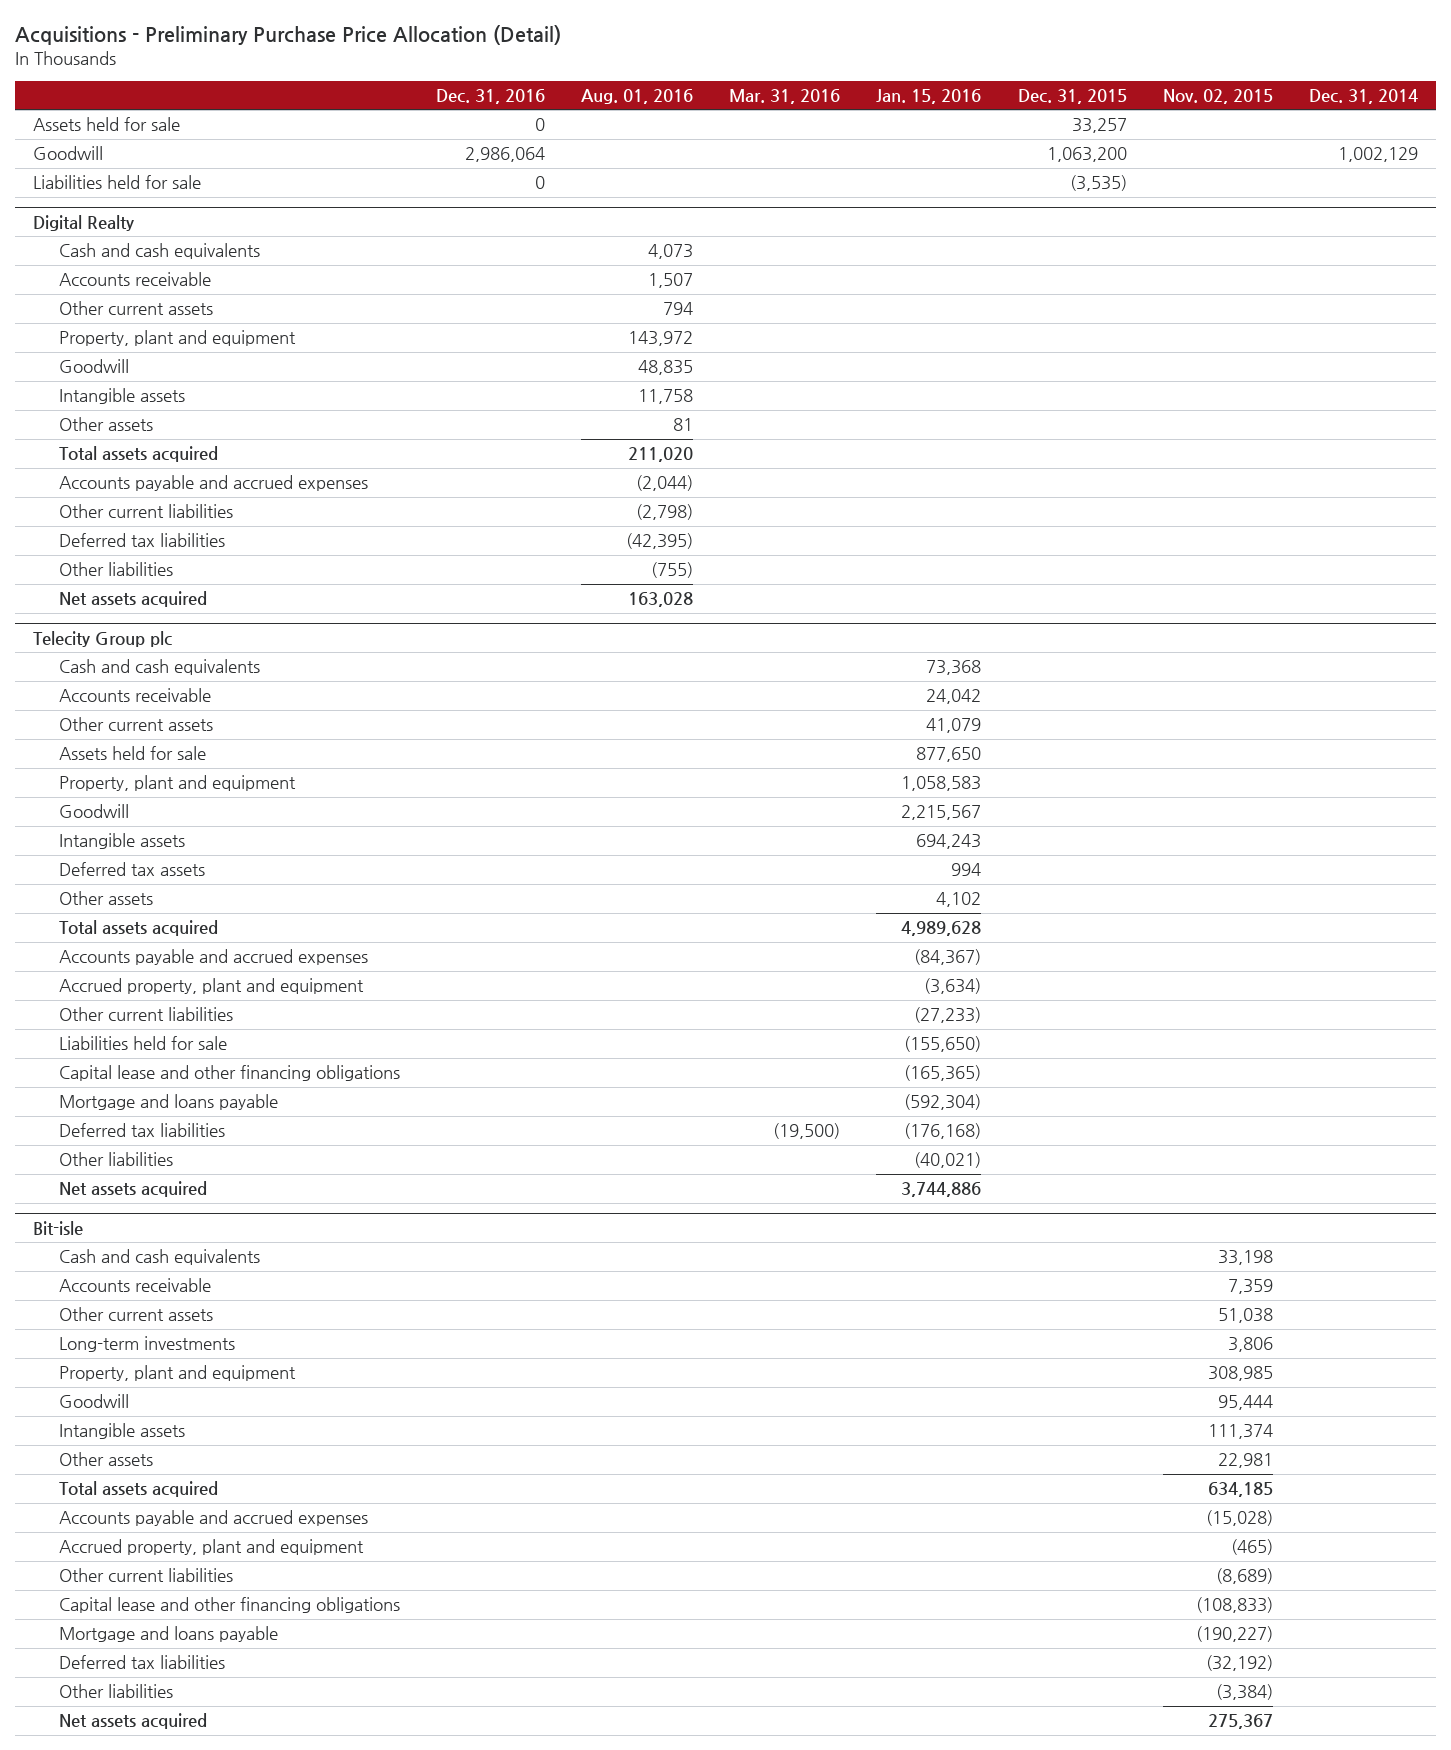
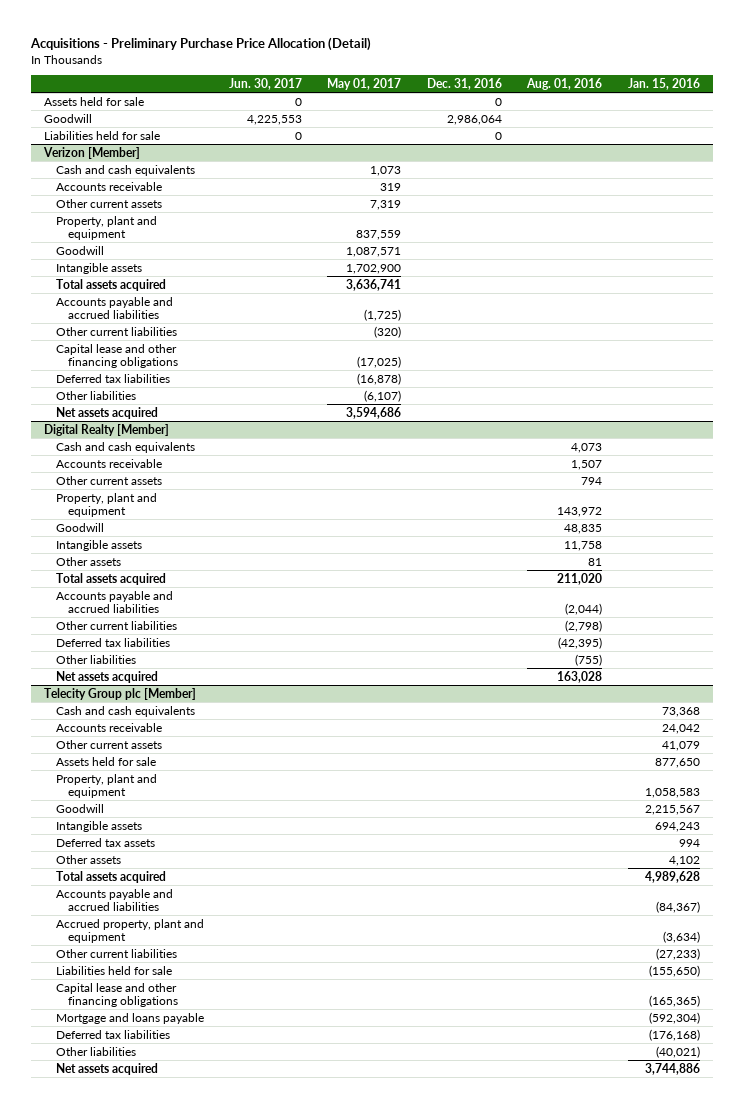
- | Dec. 31, 2016 | Aug. 01, 2016 | Mar. 31, 2016 | Jan. 15, 2016 | Dec. 31, 2015 | Nov. 02, 2015 | Dec. 31, 2014
+ | Jun. 30, 2017 | May 01, 2017 | Dec. 31, 2016 | Aug. 01, 2016 | Jan. 15, 2016
- Digital Realty
+ Verizon [Member]
+ Cash and cash equivalents | | 1,073 | | |
+ Accounts receivable | | 319 | | |
+ Other current assets | | 7,319 | | |
+ Property, plant and equipment | | 837,559 | | |
+ Goodwill | | 1,087,571 | | |
+ Intangible assets | | 1,702,900 | | |
+ Total assets acquired | | 3,636,741 | | |
+ Accounts payable and accrued liabilities | | (1,725) | | |
+ Other current liabilities | | (320) | | |
+ Capital lease and other financing obligations | | (17,025) | | |
+ Deferred tax liabilities | | (16,878) | | |
+ Other liabilities | | (6,107) | | |
+ Net assets acquired | | 3,594,686 | | |
+ Digital Realty [Member]
- Accounts payable and accrued expenses | | (2,044) | | | | |
+ Accounts payable and accrued liabilities | | | | (2,044) |
- Telecity Group plc
+ Telecity Group plc [Member]
- Accounts payable and accrued expenses | | | | (84,367) | | |
+ Accounts payable and accrued liabilities | | | | | (84,367)
- Bit-isle
- Cash and cash equivalents | | | | | | 33,198 |
- Accounts receivable | | | | | | 7,359 |
- Other current assets | | | | | | 51,038 |
- Long-term investments | | | | | | 3,806 |
- Property, plant and equipment | | | | | | 308,985 |
- Goodwill | | | | | | 95,444 |
- Intangible assets | | | | | | 111,374 |
- Other assets | | | | | | 22,981 |
- Total assets acquired | | | | | | 634,185 |
- Accounts payable and accrued expenses | | | | | | (15,028) |
- Accrued property, plant and equipment | | | | | | (465) |
- Other current liabilities | | | | | | (8,689) |
- Capital lease and other financing obligations | | | | | | (108,833) |
- Mortgage and loans payable | | | | | | (190,227) |
- Deferred tax liabilities | | | | | | (32,192) |
- Other liabilities | | | | | | (3,384) |
- Net assets acquired | | | | | | 275,367 |

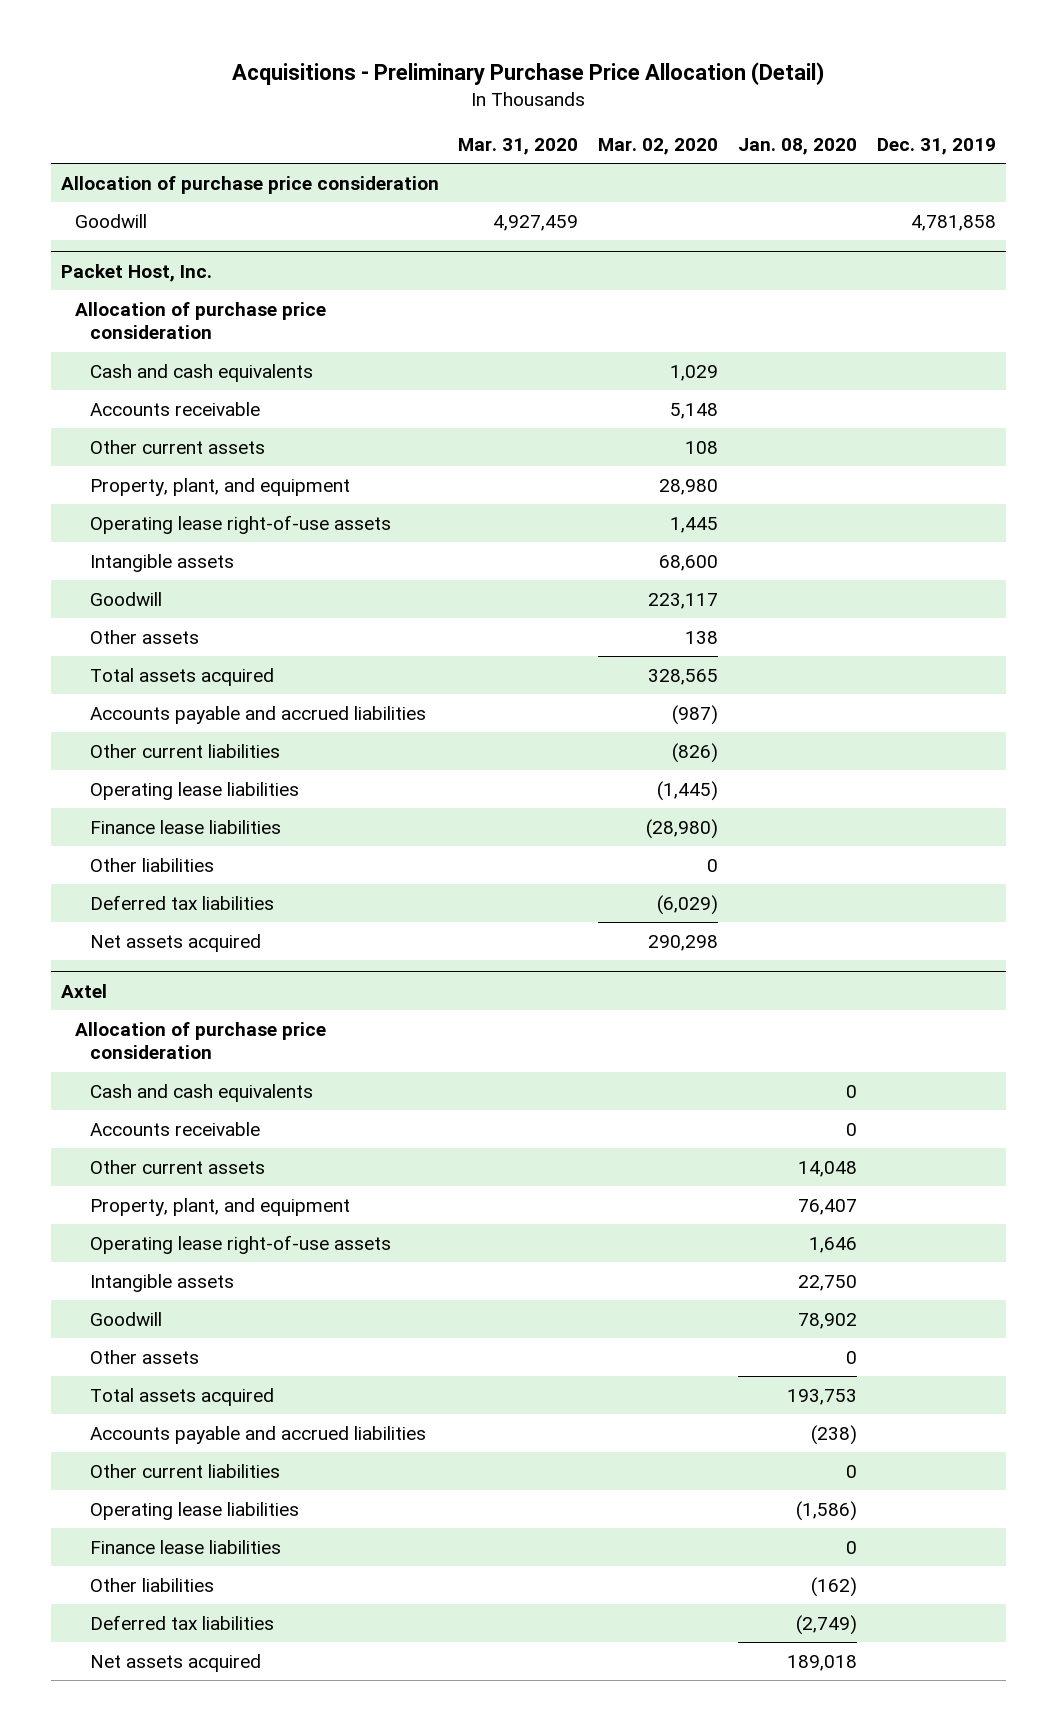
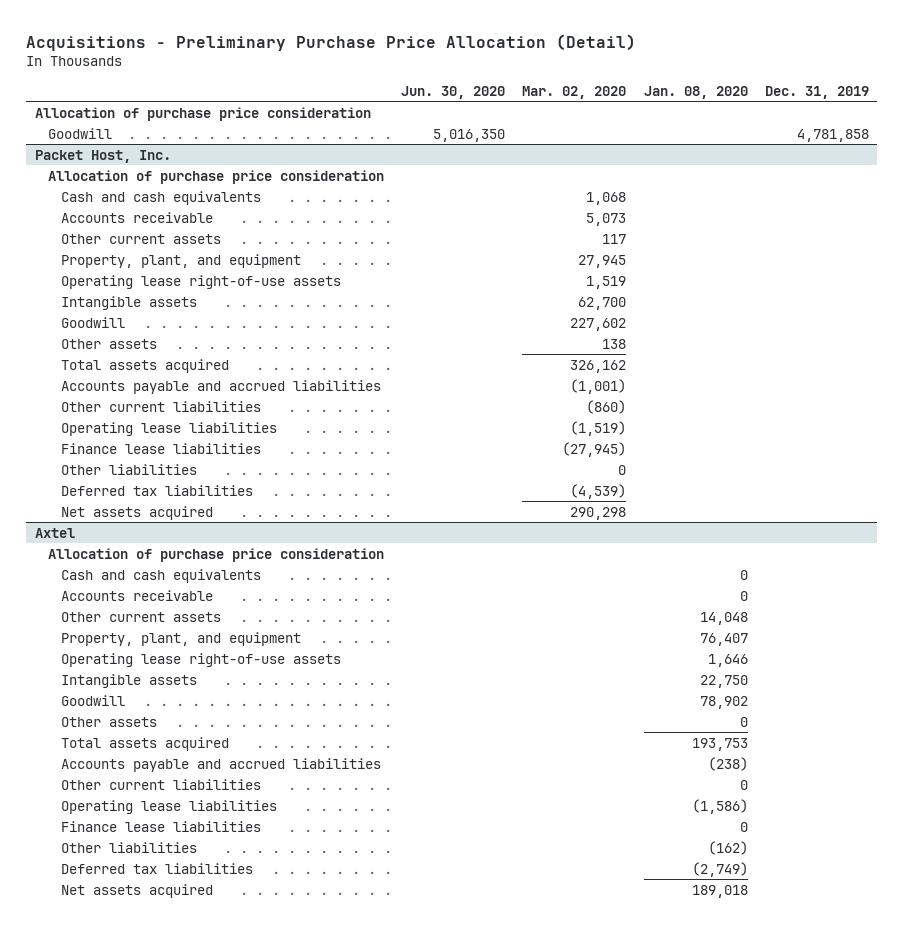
- | Mar. 31, 2020 | Mar. 02, 2020 | Jan. 08, 2020 | Dec. 31, 2019
+ | Jun. 30, 2020 | Mar. 02, 2020 | Jan. 08, 2020 | Dec. 31, 2019
@ Packet Host, Inc.
- Cash and cash equivalents | | 1,029 | |
- Accounts receivable | | 5,148 | |
- Other current assets | | 108 | |
- Property, plant, and equipment | | 28,980 | |
- Operating lease right-of-use assets | | 1,445 | |
- Intangible assets | | 68,600 | |
- Goodwill | | 223,117 | |
+ Cash and cash equivalents | | 1,068 | |
+ Accounts receivable | | 5,073 | |
+ Other current assets | | 117 | |
+ Property, plant, and equipment | | 27,945 | |
+ Operating lease right-of-use assets | | 1,519 | |
+ Intangible assets | | 62,700 | |
+ Goodwill | | 227,602 | |
- Total assets acquired | | 328,565 | |
- Accounts payable and accrued liabilities | | (987) | |
- Other current liabilities | | (826) | |
- Operating lease liabilities | | (1,445) | |
- Finance lease liabilities | | (28,980) | |
+ Total assets acquired | | 326,162 | |
+ Accounts payable and accrued liabilities | | (1,001) | |
+ Other current liabilities | | (860) | |
+ Operating lease liabilities | | (1,519) | |
+ Finance lease liabilities | | (27,945) | |
- Deferred tax liabilities | | (6,029) | |
+ Deferred tax liabilities | | (4,539) | |

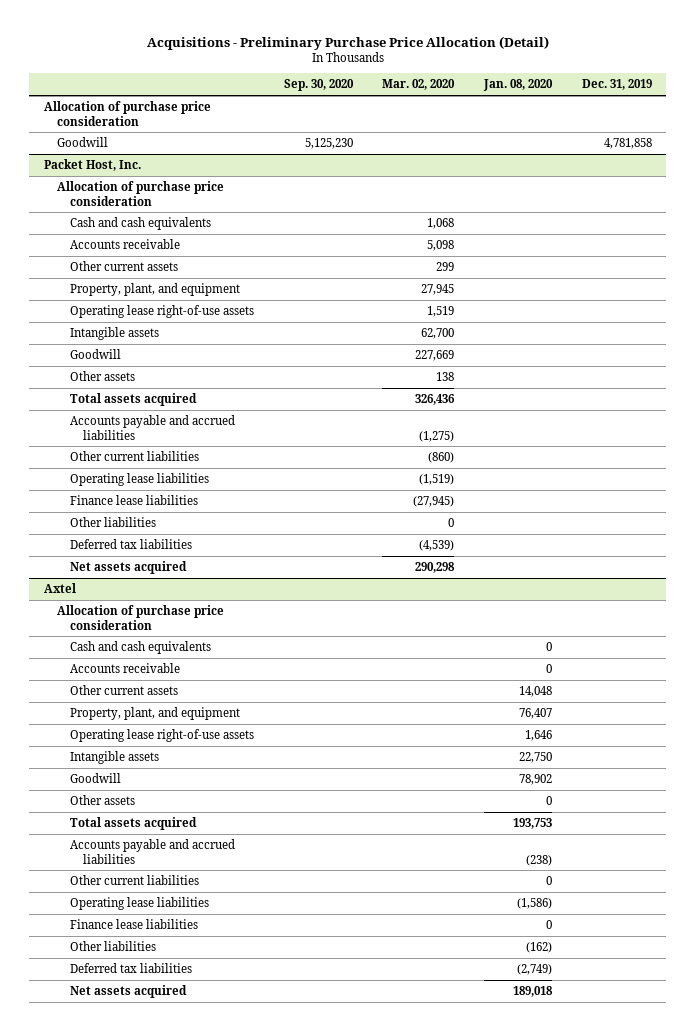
- | Jun. 30, 2020 | Mar. 02, 2020 | Jan. 08, 2020 | Dec. 31, 2019
+ | Sep. 30, 2020 | Mar. 02, 2020 | Jan. 08, 2020 | Dec. 31, 2019
@ Packet Host, Inc.
- Accounts receivable | | 5,073 | |
- Other current assets | | 117 | |
+ Accounts receivable | | 5,098 | |
+ Other current assets | | 299 | |
- Goodwill | | 227,602 | |
+ Goodwill | | 227,669 | |
- Total assets acquired | | 326,162 | |
- Accounts payable and accrued liabilities | | (1,001) | |
+ Total assets acquired | | 326,436 | |
+ Accounts payable and accrued liabilities | | (1,275) | |

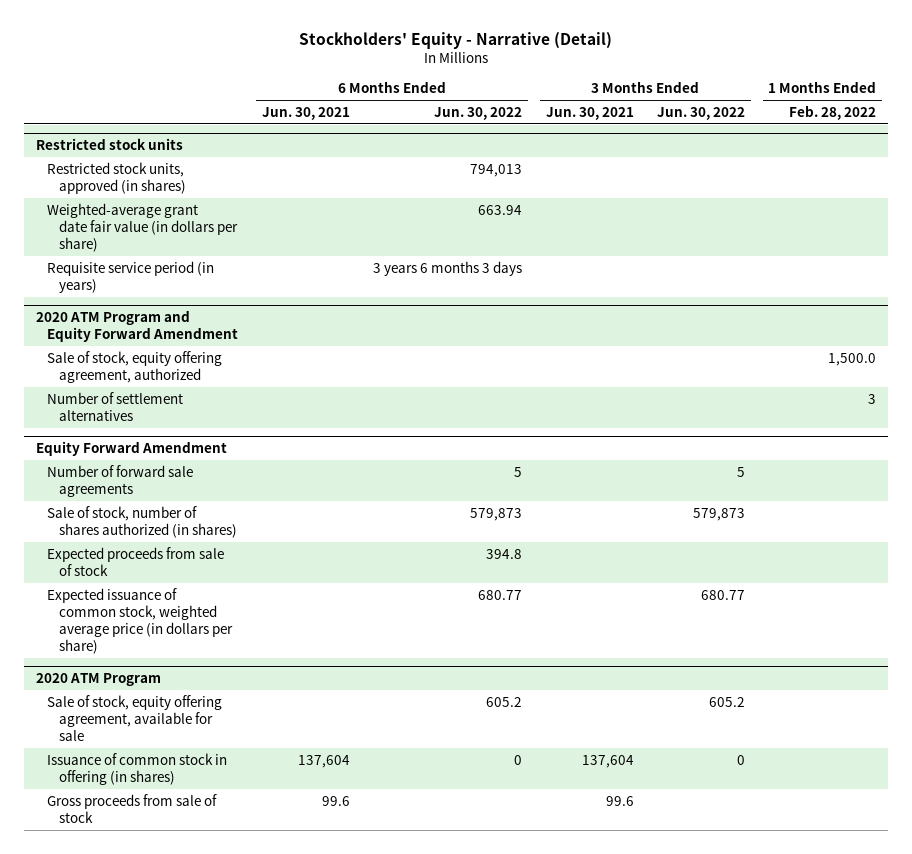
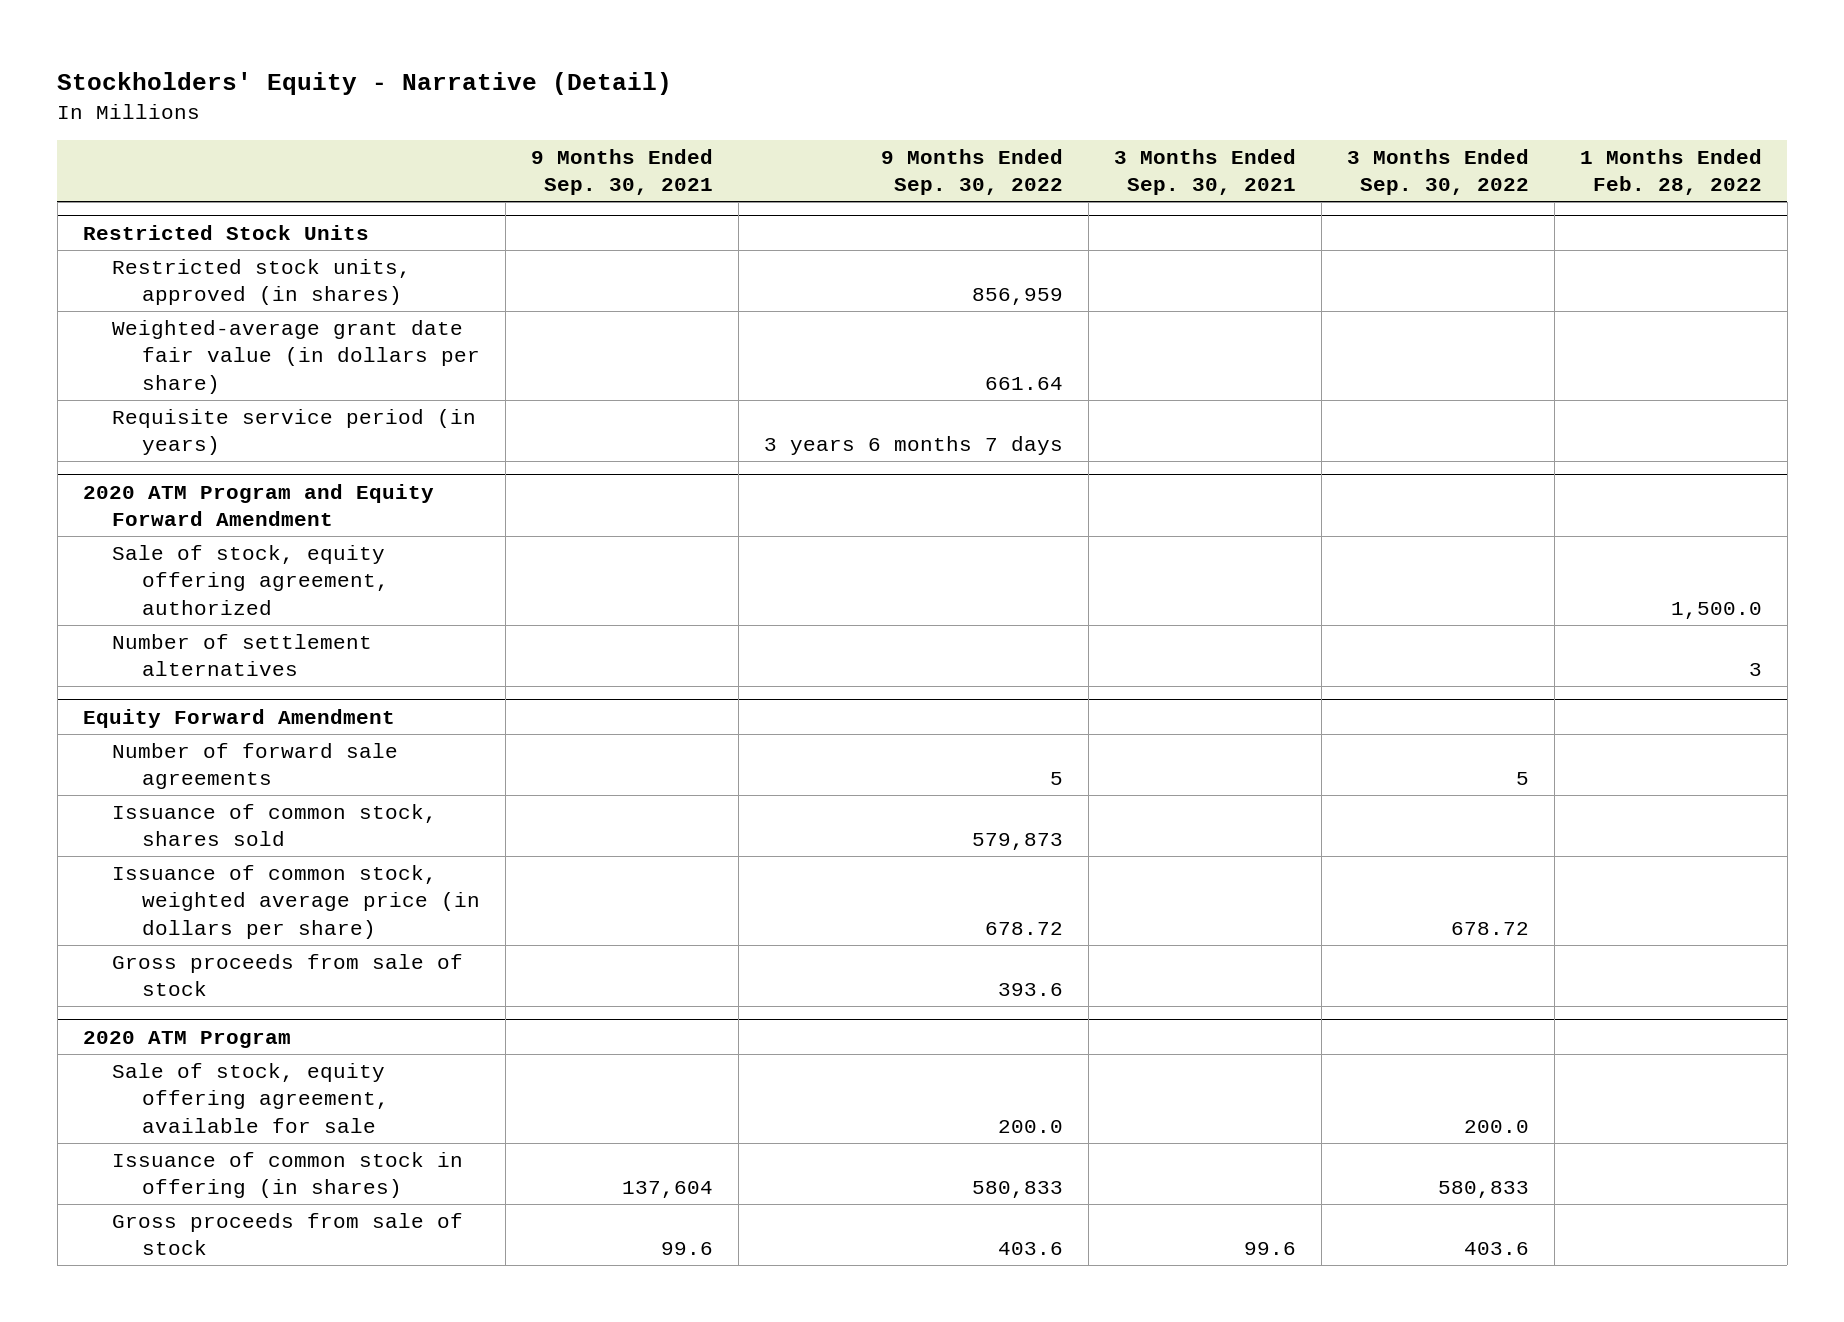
- | 6 Months Ended Jun. 30, 2021 | 6 Months Ended Jun. 30, 2022 | 3 Months Ended Jun. 30, 2021 | 3 Months Ended Jun. 30, 2022 | 1 Months Ended Feb. 28, 2022
+ | 9 Months Ended Sep. 30, 2021 | 9 Months Ended Sep. 30, 2022 | 3 Months Ended Sep. 30, 2021 | 3 Months Ended Sep. 30, 2022 | 1 Months Ended Feb. 28, 2022
- Restricted stock units
+ Restricted Stock Units
@ Equity Forward Amendment
- Sale of stock, number of shares authorized (in shares) | | 579,873 | | 579,873 |
- Expected proceeds from sale of stock | | 394.8 | | |
- Expected issuance of common stock, weighted average price (in dollars per share) | | 680.77 | | 680.77 |
+ Issuance of common stock, shares sold | | 579,873 | | |
+ Issuance of common stock, weighted average price (in dollars per share) | | 678.72 | | 678.72 |
+ Gross proceeds from sale of stock | | 393.6 | | |

